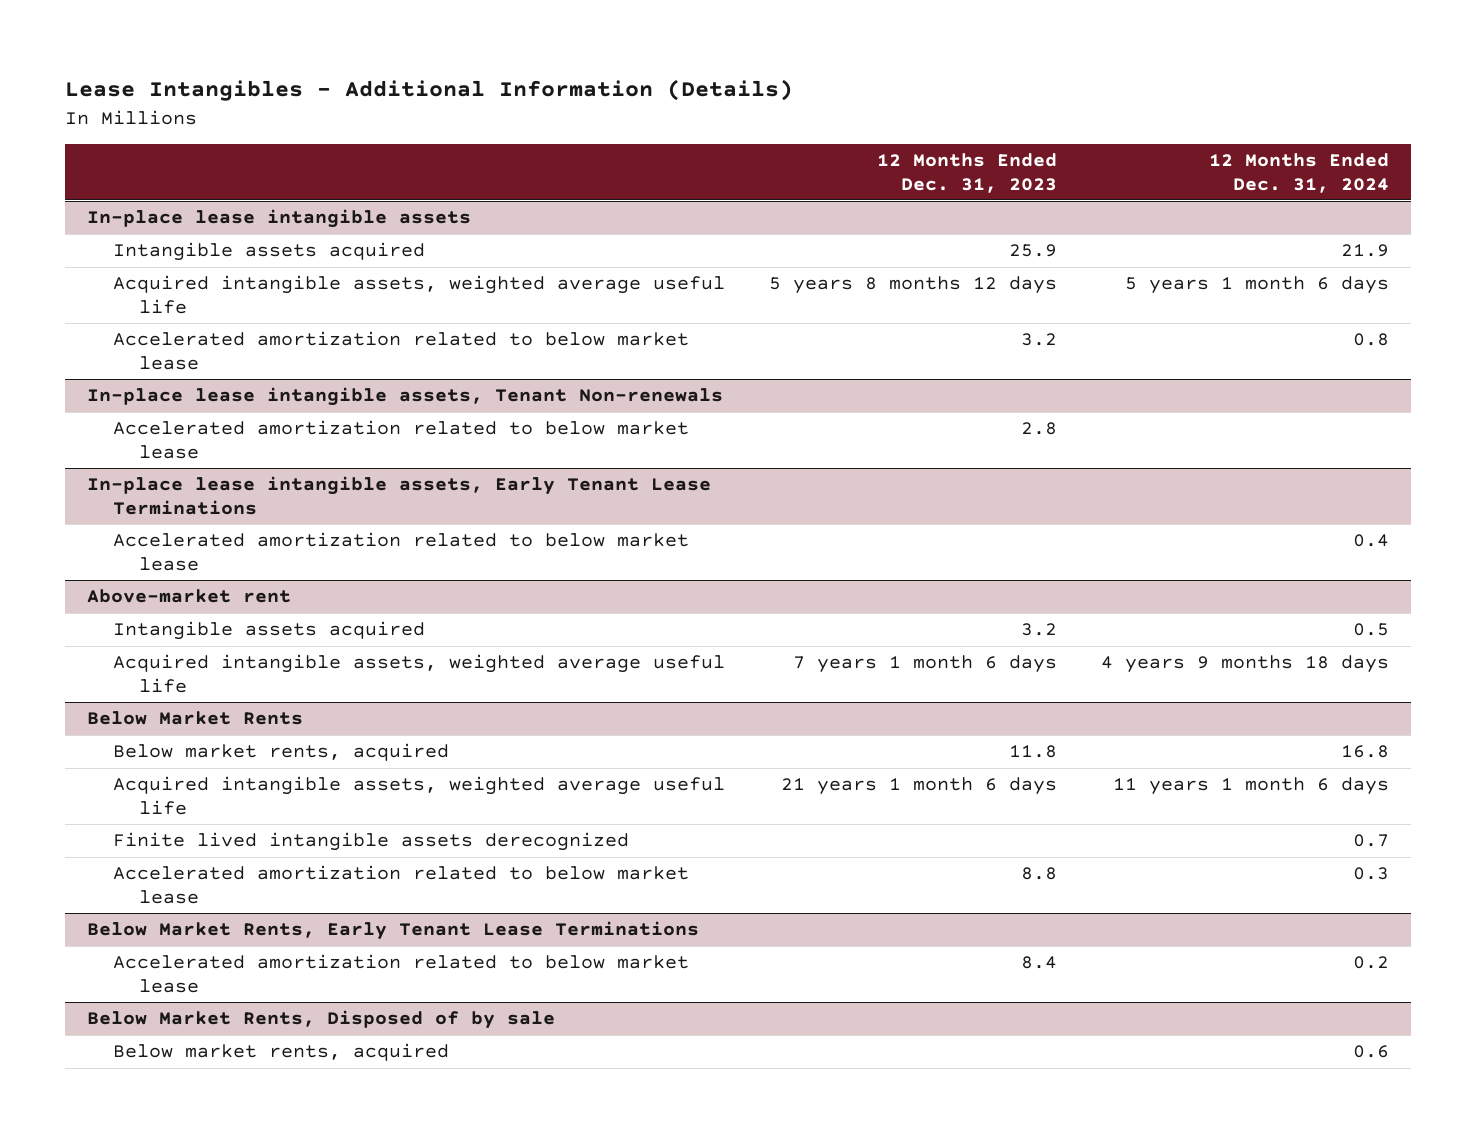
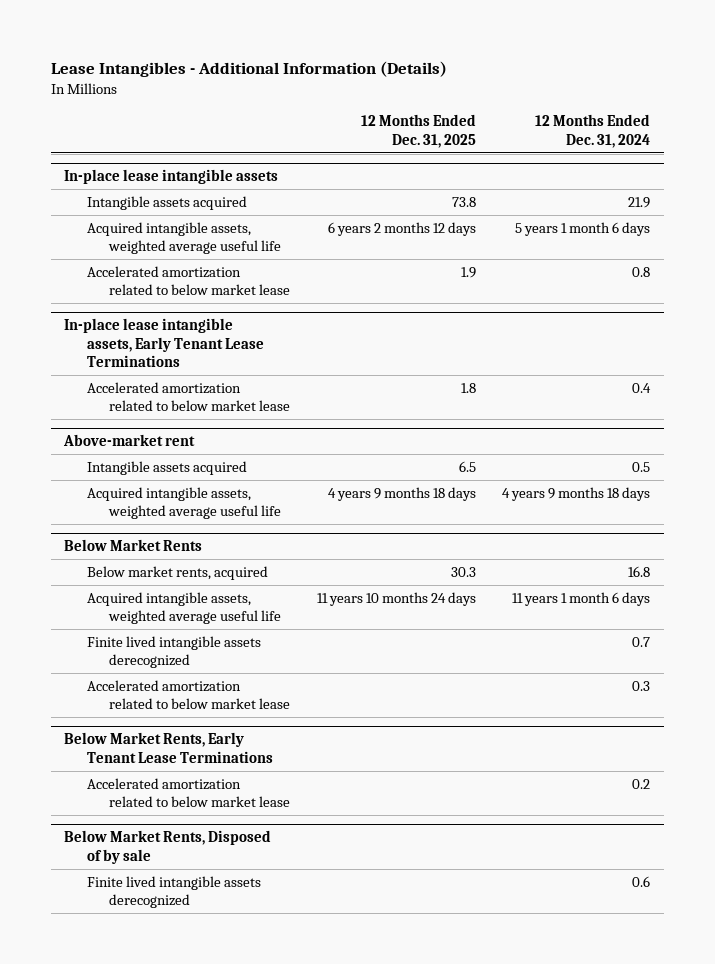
- | 12 Months Ended Dec. 31, 2023 | 12 Months Ended Dec. 31, 2024
+ | 12 Months Ended Dec. 31, 2025 | 12 Months Ended Dec. 31, 2024
- In-place lease intangible assets, Tenant Non-renewals
- Accelerated amortization related to below market lease | 2.8 |
@ Below Market Rents, Disposed of by sale
- Below market rents, acquired | | 0.6
+ Finite lived intangible assets derecognized | | 0.6

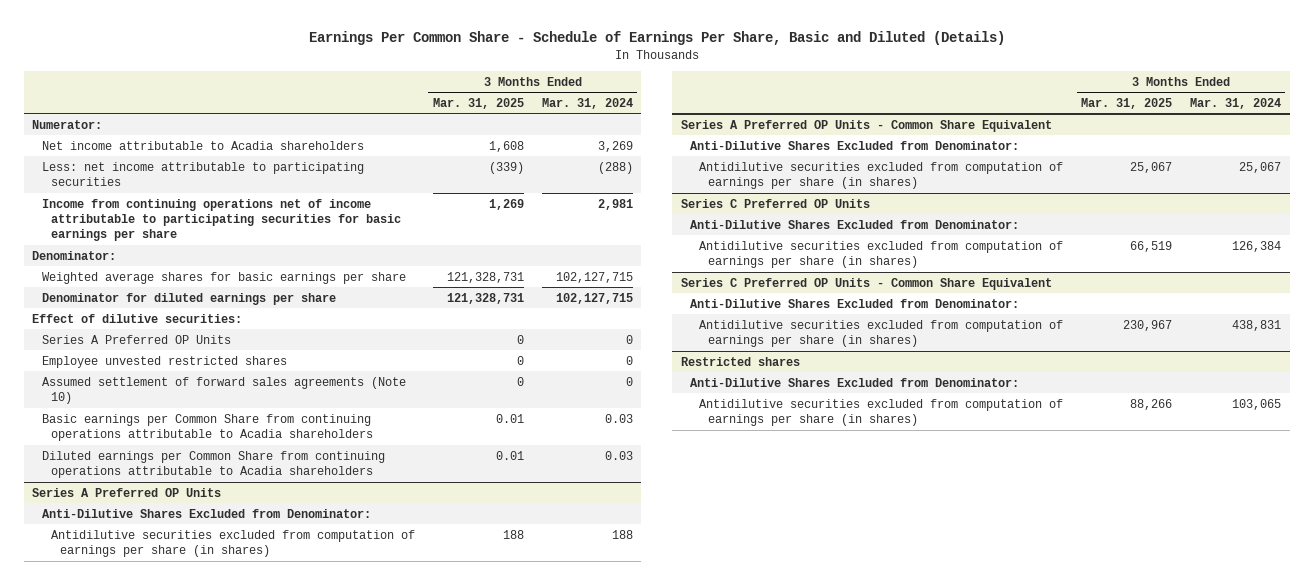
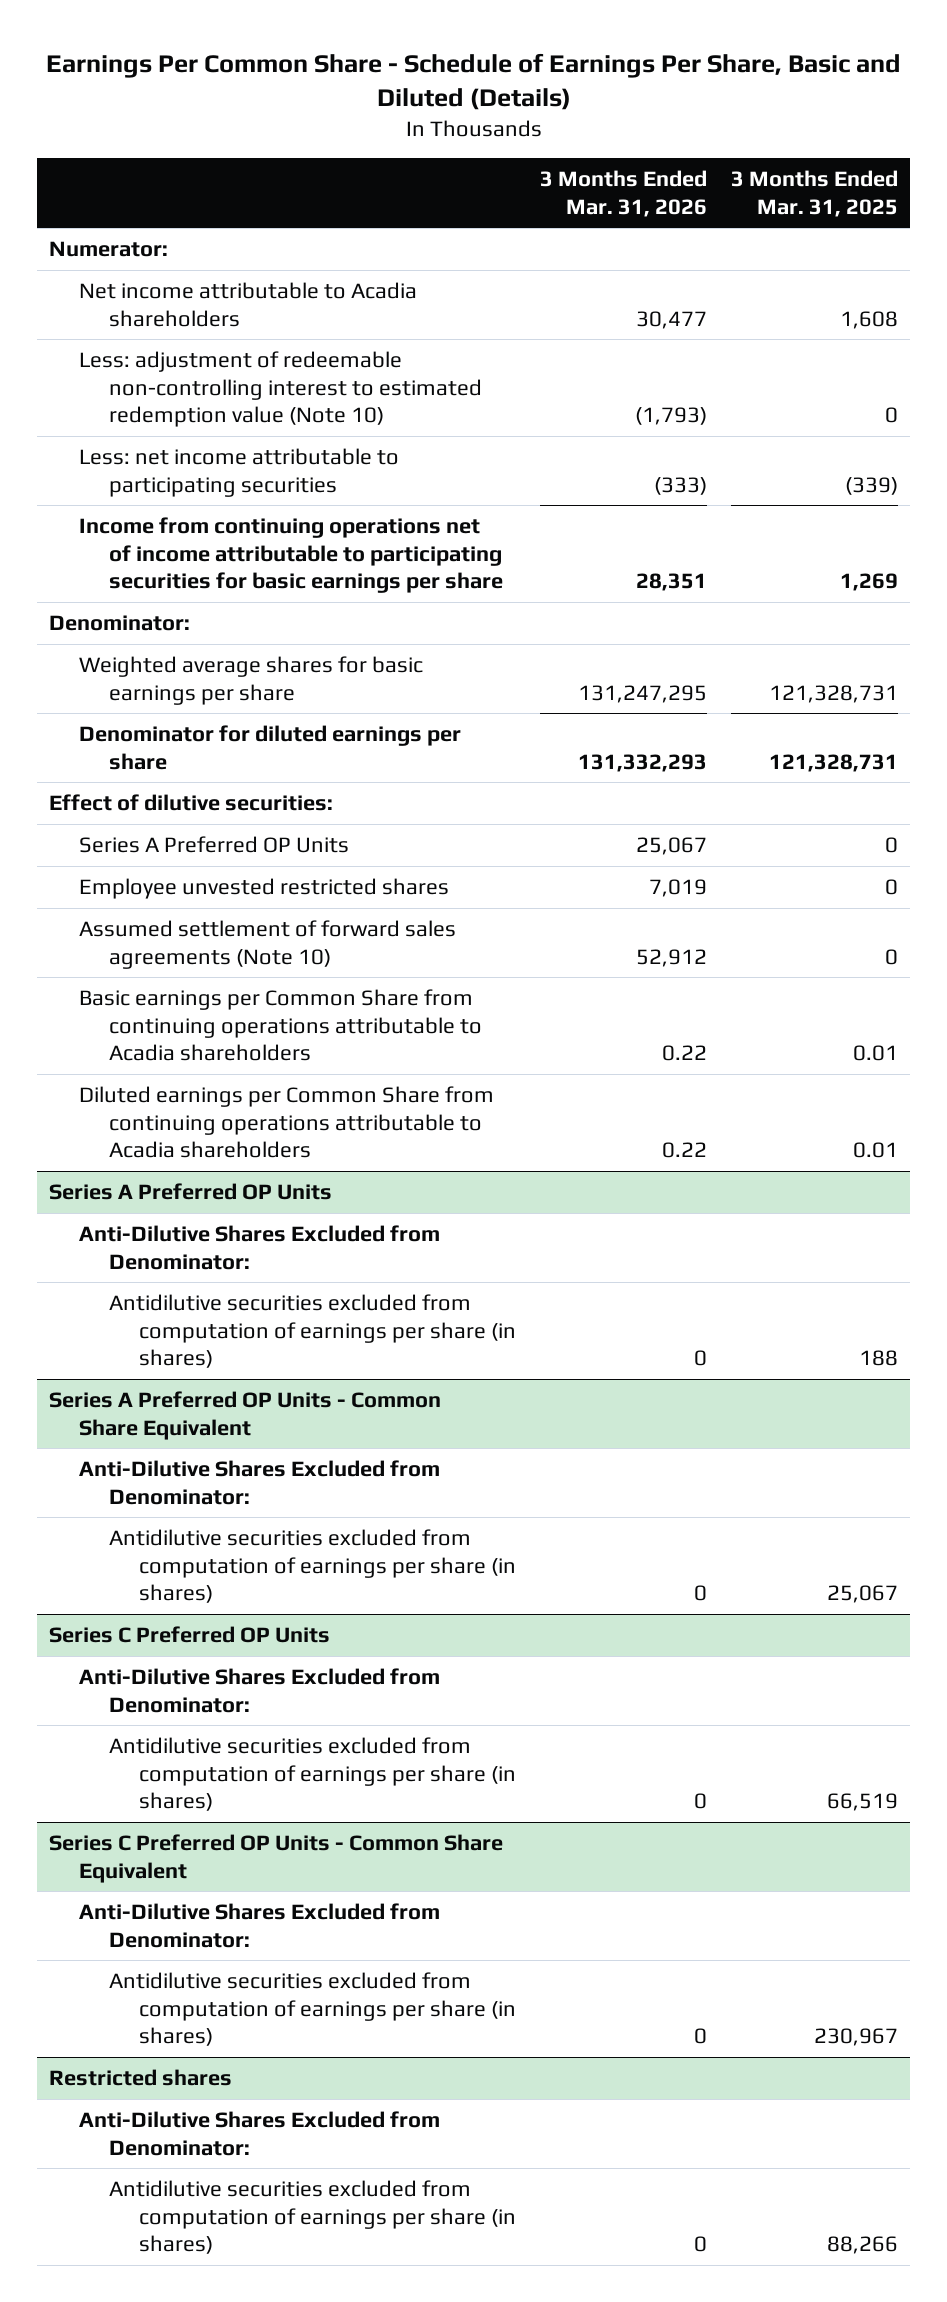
- | 3 Months Ended Mar. 31, 2025 | 3 Months Ended Mar. 31, 2024
+ | 3 Months Ended Mar. 31, 2026 | 3 Months Ended Mar. 31, 2025
+ Less: adjustment of redeemable non-controlling interest to estimated redemption value (Note 10) | (1,793) | 0

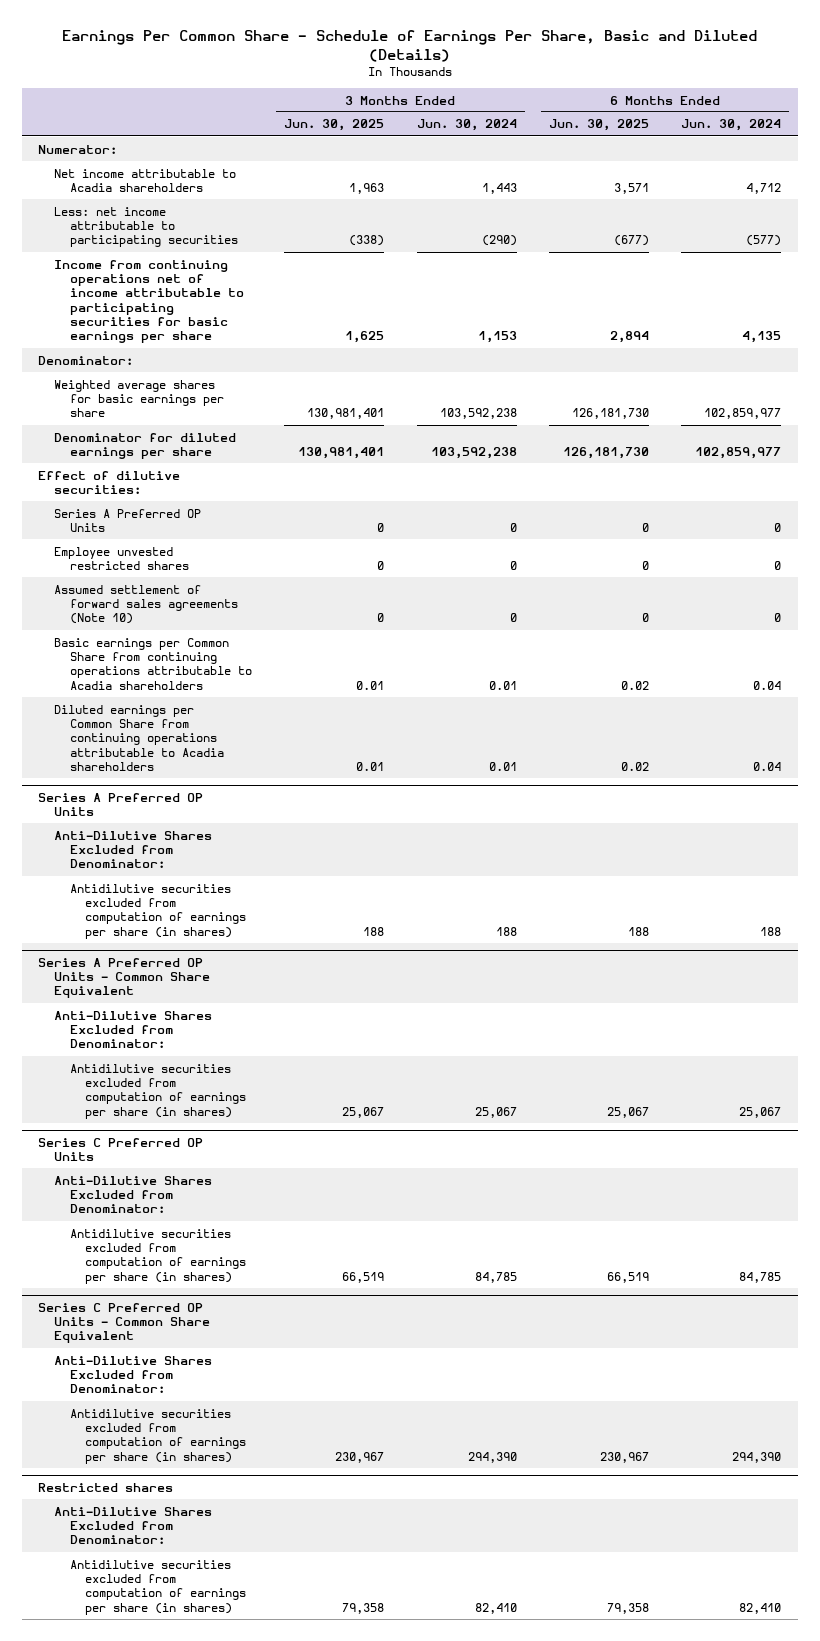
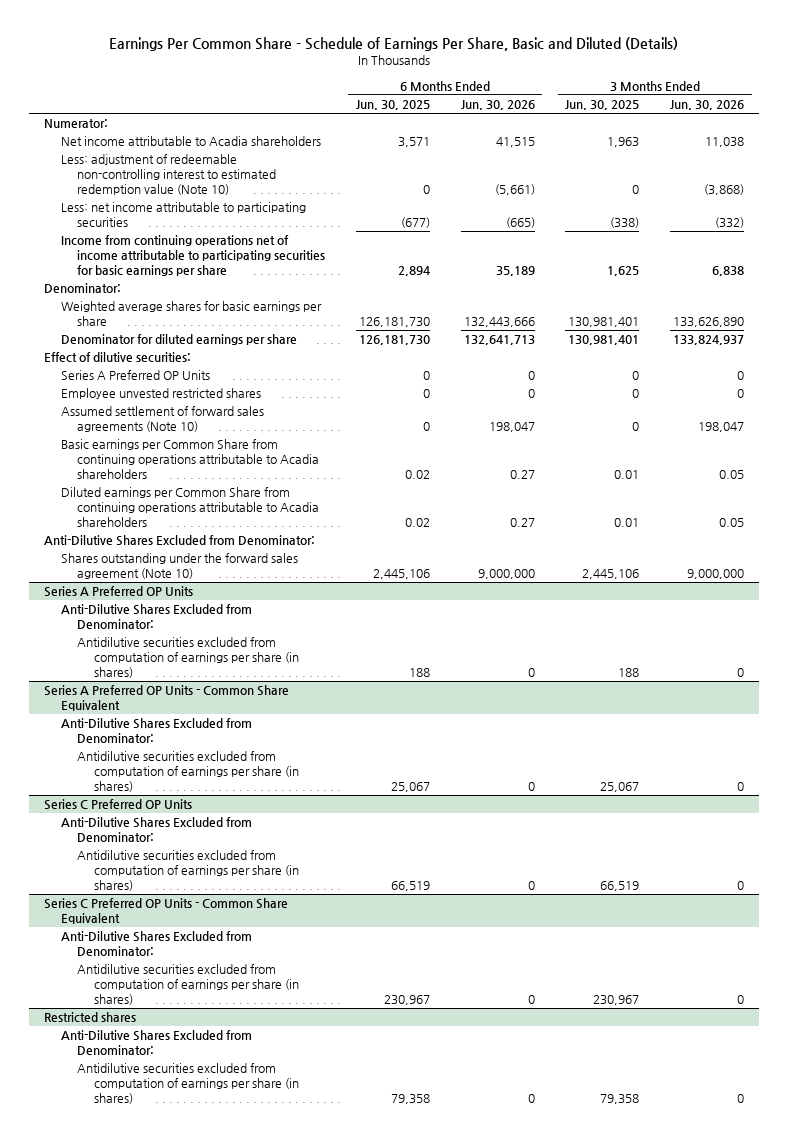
- | 3 Months Ended Jun. 30, 2025 | 3 Months Ended Jun. 30, 2024 | 6 Months Ended Jun. 30, 2025 | 6 Months Ended Jun. 30, 2024
+ | 6 Months Ended Jun. 30, 2025 | 6 Months Ended Jun. 30, 2026 | 3 Months Ended Jun. 30, 2025 | 3 Months Ended Jun. 30, 2026
+ Less: adjustment of redeemable non-controlling interest to estimated redemption value (Note 10) | 0 | (5,661) | 0 | (3,868)
+ Anti-Dilutive Shares Excluded from Denominator:
+ Shares outstanding under the forward sales agreement (Note 10) | 2,445,106 | 9,000,000 | 2,445,106 | 9,000,000

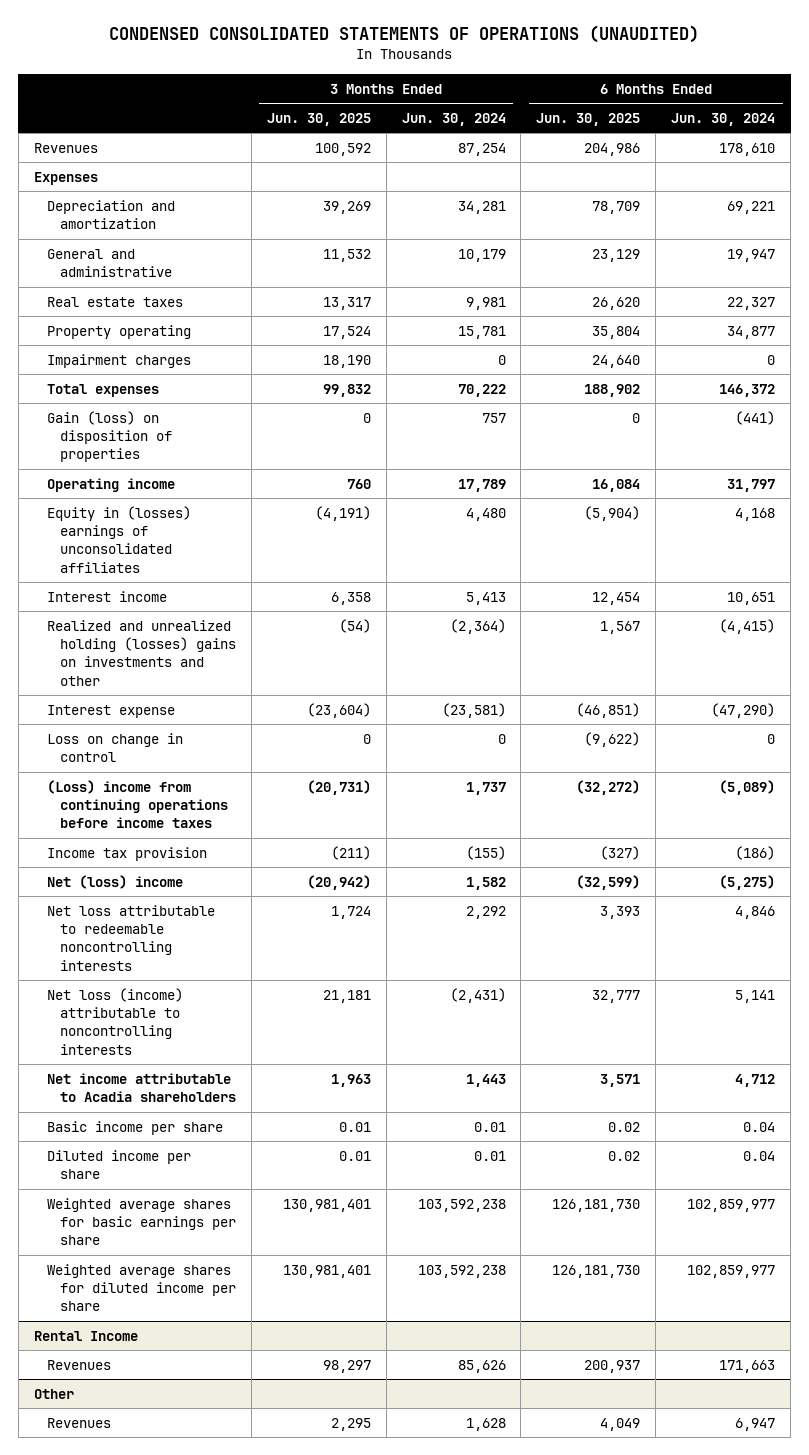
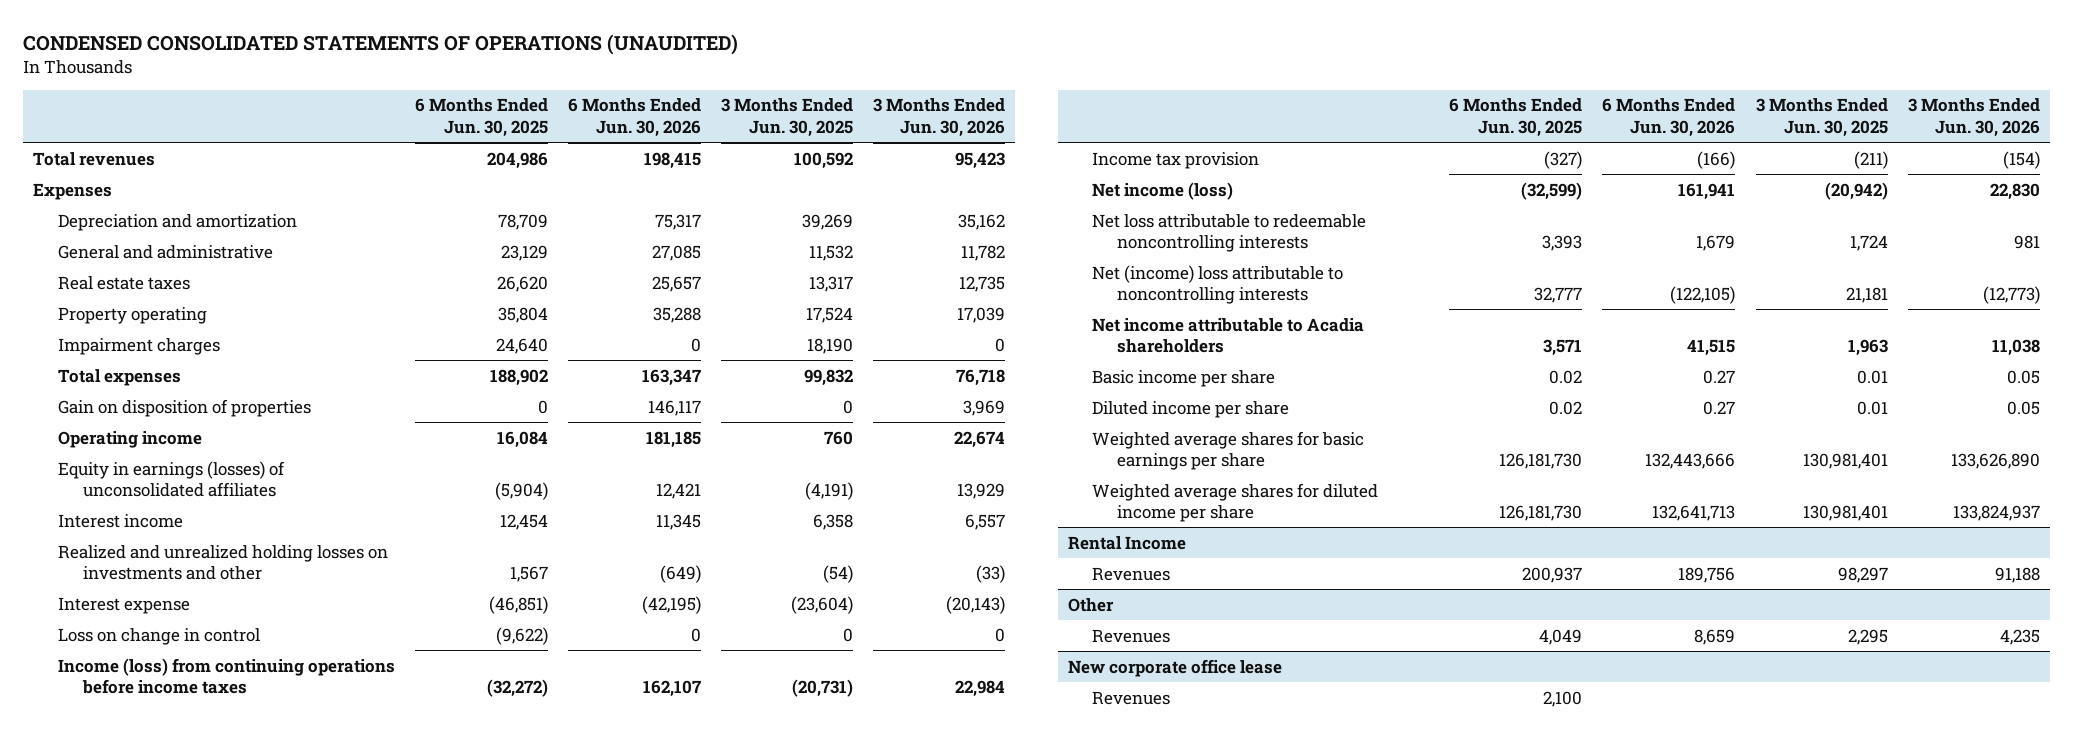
- | 3 Months Ended Jun. 30, 2025 | 3 Months Ended Jun. 30, 2024 | 6 Months Ended Jun. 30, 2025 | 6 Months Ended Jun. 30, 2024
+ | 6 Months Ended Jun. 30, 2025 | 6 Months Ended Jun. 30, 2026 | 3 Months Ended Jun. 30, 2025 | 3 Months Ended Jun. 30, 2026
- Revenues | 100,592 | 87,254 | 204,986 | 178,610
+ Total revenues | 204,986 | 198,415 | 100,592 | 95,423
- Gain (loss) on disposition of properties | 0 | 757 | 0 | (441)
+ Gain on disposition of properties | 0 | 146,117 | 0 | 3,969
- Equity in (losses) earnings of unconsolidated affiliates | (4,191) | 4,480 | (5,904) | 4,168
+ Equity in earnings (losses) of unconsolidated affiliates | (5,904) | 12,421 | (4,191) | 13,929
- Realized and unrealized holding (losses) gains on investments and other | (54) | (2,364) | 1,567 | (4,415)
+ Realized and unrealized holding losses on investments and other | 1,567 | (649) | (54) | (33)
- (Loss) income from continuing operations before income taxes | (20,731) | 1,737 | (32,272) | (5,089)
+ Income (loss) from continuing operations before income taxes | (32,272) | 162,107 | (20,731) | 22,984
- Net (loss) income | (20,942) | 1,582 | (32,599) | (5,275)
+ Net income (loss) | (32,599) | 161,941 | (20,942) | 22,830
- Net loss (income) attributable to noncontrolling interests | 21,181 | (2,431) | 32,777 | 5,141
+ Net (income) loss attributable to noncontrolling interests | 32,777 | (122,105) | 21,181 | (12,773)
+ New corporate office lease
+ Revenues | 2,100 | | |

